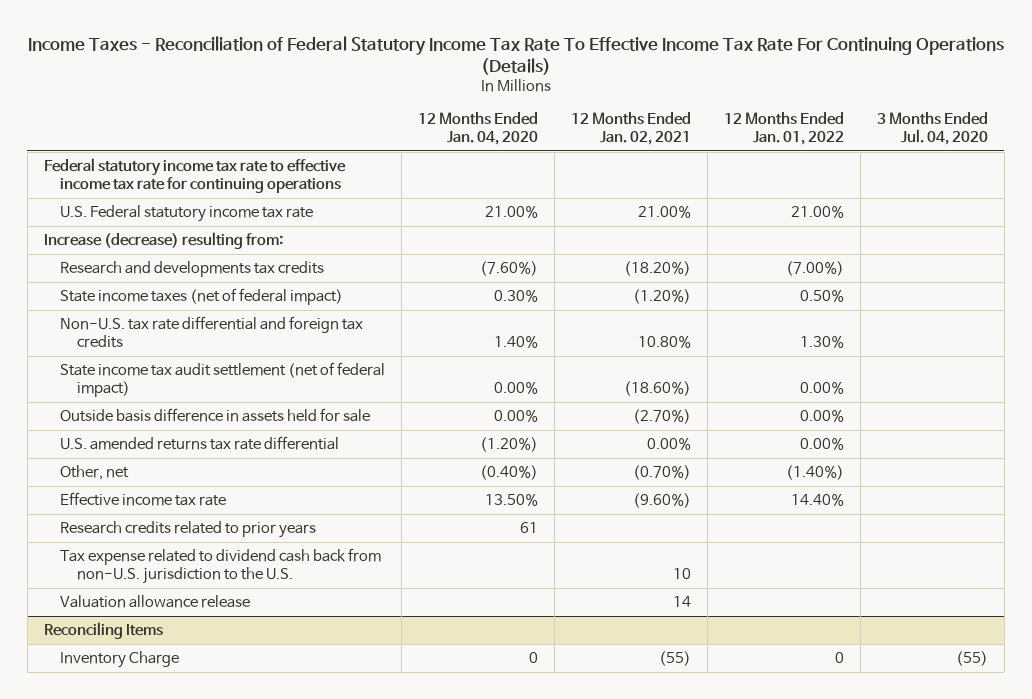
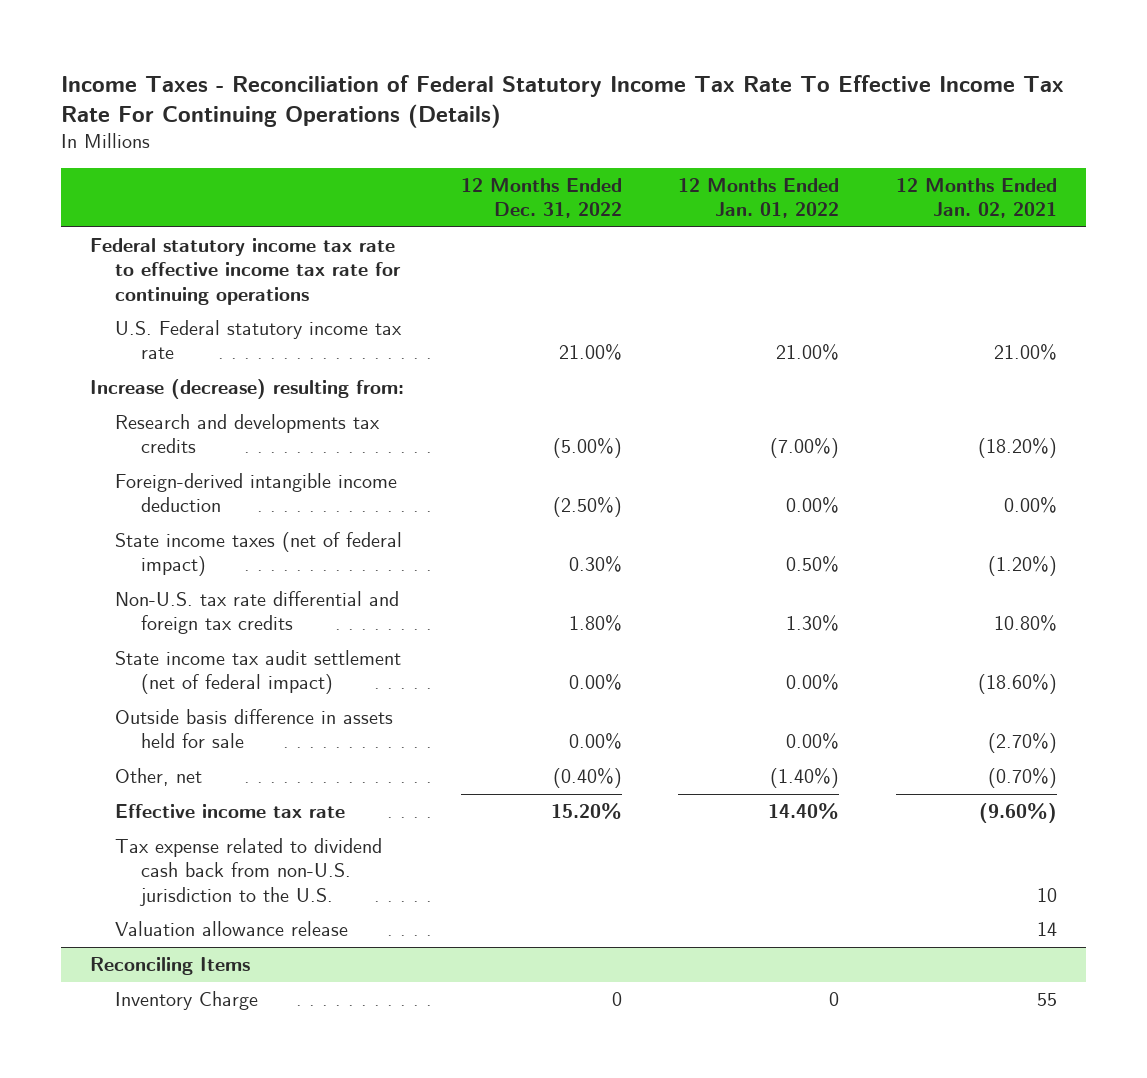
- | 12 Months Ended Jan. 04, 2020 | 12 Months Ended Jan. 02, 2021 | 12 Months Ended Jan. 01, 2022 | 3 Months Ended Jul. 04, 2020
+ | 12 Months Ended Dec. 31, 2022 | 12 Months Ended Jan. 01, 2022 | 12 Months Ended Jan. 02, 2021
+ Foreign-derived intangible income deduction | (2.50%) | 0.00% | 0.00%
- U.S. amended returns tax rate differential | (1.20%) | 0.00% | 0.00% |
- Research credits related to prior years | 61 | | |
@ Reconciling Items
- Inventory Charge | 0 | (55) | 0 | (55)
+ Inventory Charge | 0 | 0 | 55

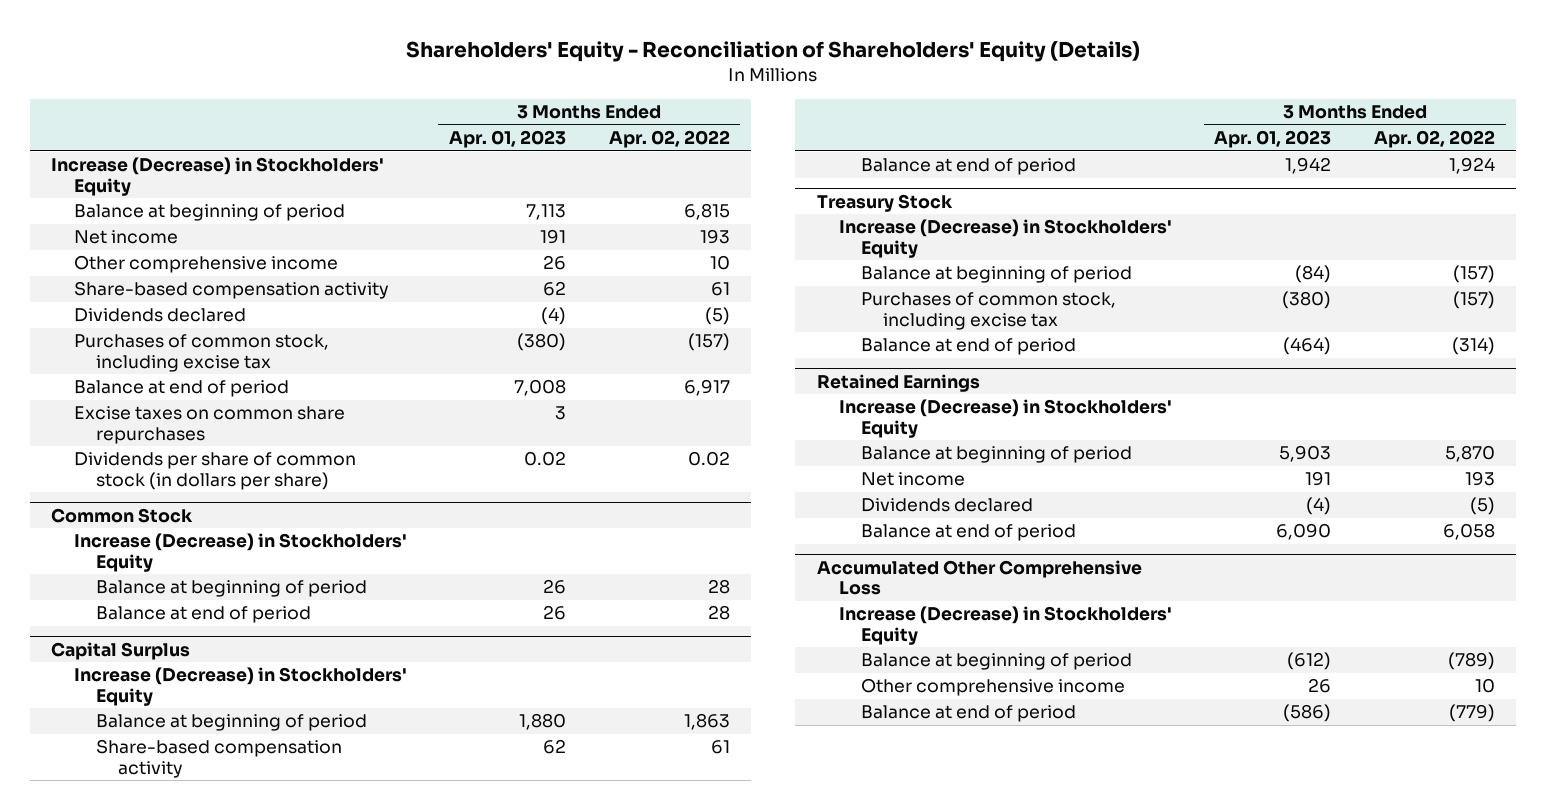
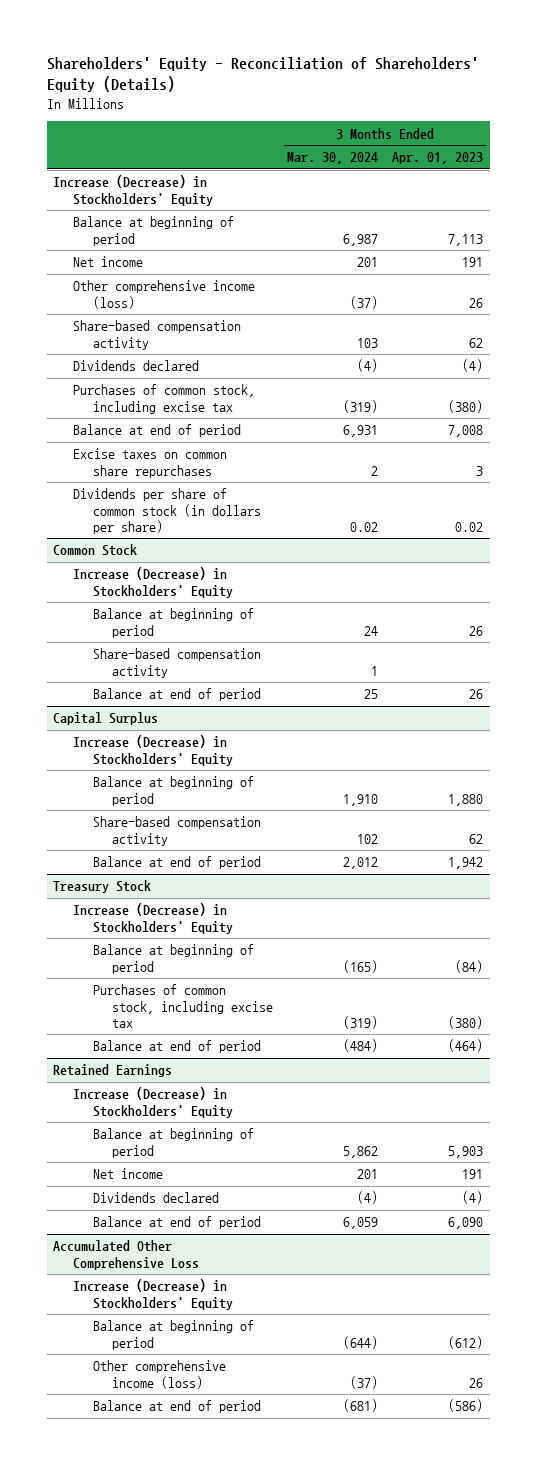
- | 3 Months Ended Apr. 01, 2023 | 3 Months Ended Apr. 02, 2022
+ | 3 Months Ended Mar. 30, 2024 | 3 Months Ended Apr. 01, 2023
- Other comprehensive income | 26 | 10
+ Other comprehensive income (loss) | (37) | 26
@ Common Stock
+ Share-based compensation activity | 1 |
@ Accumulated Other Comprehensive Loss
- Other comprehensive income | 26 | 10
+ Other comprehensive income (loss) | (37) | 26

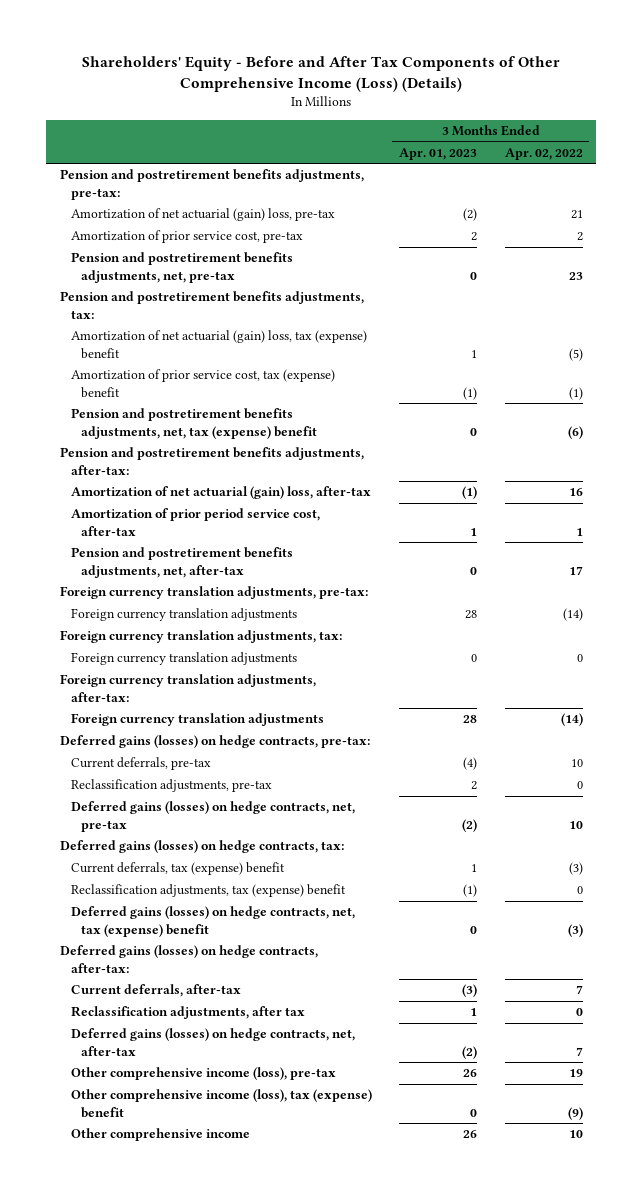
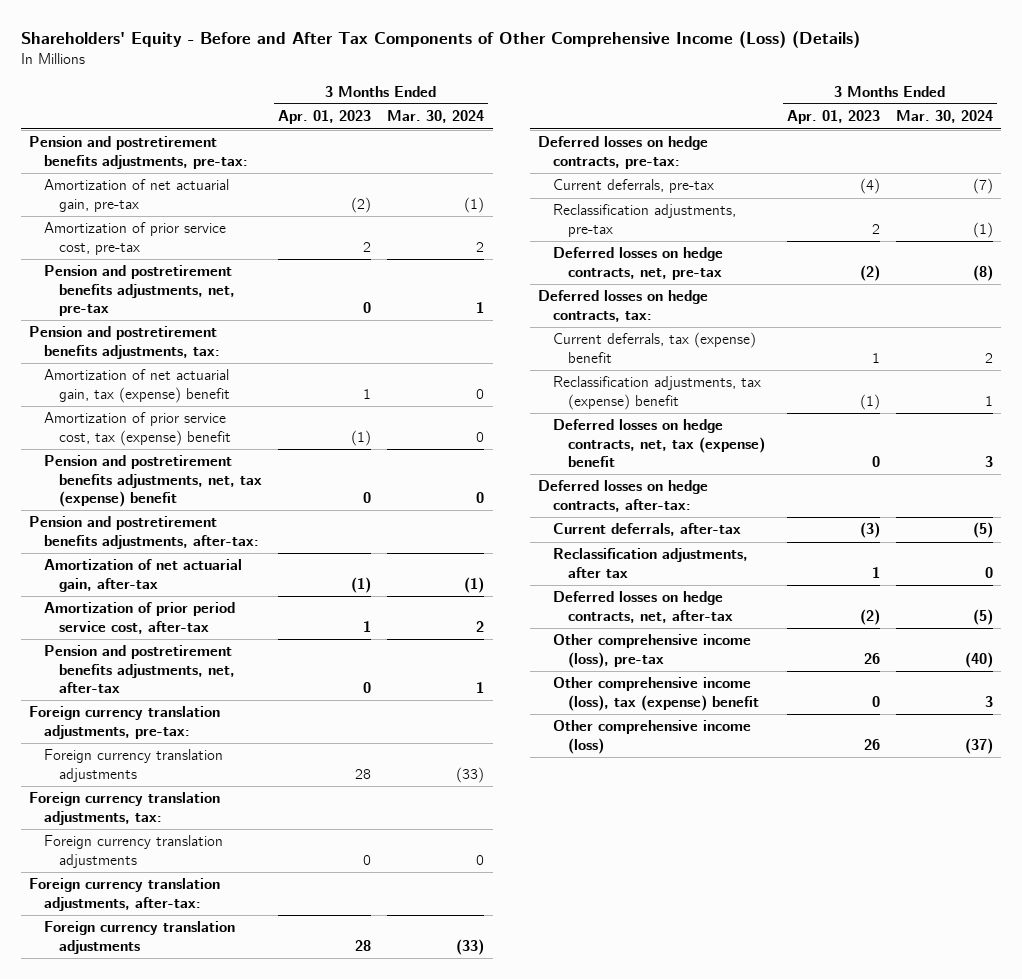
- | 3 Months Ended Apr. 01, 2023 | 3 Months Ended Apr. 02, 2022
+ | 3 Months Ended Apr. 01, 2023 | 3 Months Ended Mar. 30, 2024
- Amortization of net actuarial (gain) loss, pre-tax | (2) | 21
+ Amortization of net actuarial gain, pre-tax | (2) | (1)
- Amortization of net actuarial (gain) loss, tax (expense) benefit | 1 | (5)
+ Amortization of net actuarial gain, tax (expense) benefit | 1 | 0
- Amortization of net actuarial (gain) loss, after-tax | (1) | 16
+ Amortization of net actuarial gain, after-tax | (1) | (1)
- Deferred gains (losses) on hedge contracts, pre-tax:
+ Deferred losses on hedge contracts, pre-tax:
- Deferred gains (losses) on hedge contracts, net, pre-tax | (2) | 10
- Deferred gains (losses) on hedge contracts, tax:
+ Deferred losses on hedge contracts, net, pre-tax | (2) | (8)
+ Deferred losses on hedge contracts, tax:
- Deferred gains (losses) on hedge contracts, net, tax (expense) benefit | 0 | (3)
- Deferred gains (losses) on hedge contracts, after-tax:
+ Deferred losses on hedge contracts, net, tax (expense) benefit | 0 | 3
+ Deferred losses on hedge contracts, after-tax:
- Deferred gains (losses) on hedge contracts, net, after-tax | (2) | 7
+ Deferred losses on hedge contracts, net, after-tax | (2) | (5)
- Other comprehensive income | 26 | 10
+ Other comprehensive income (loss) | 26 | (37)

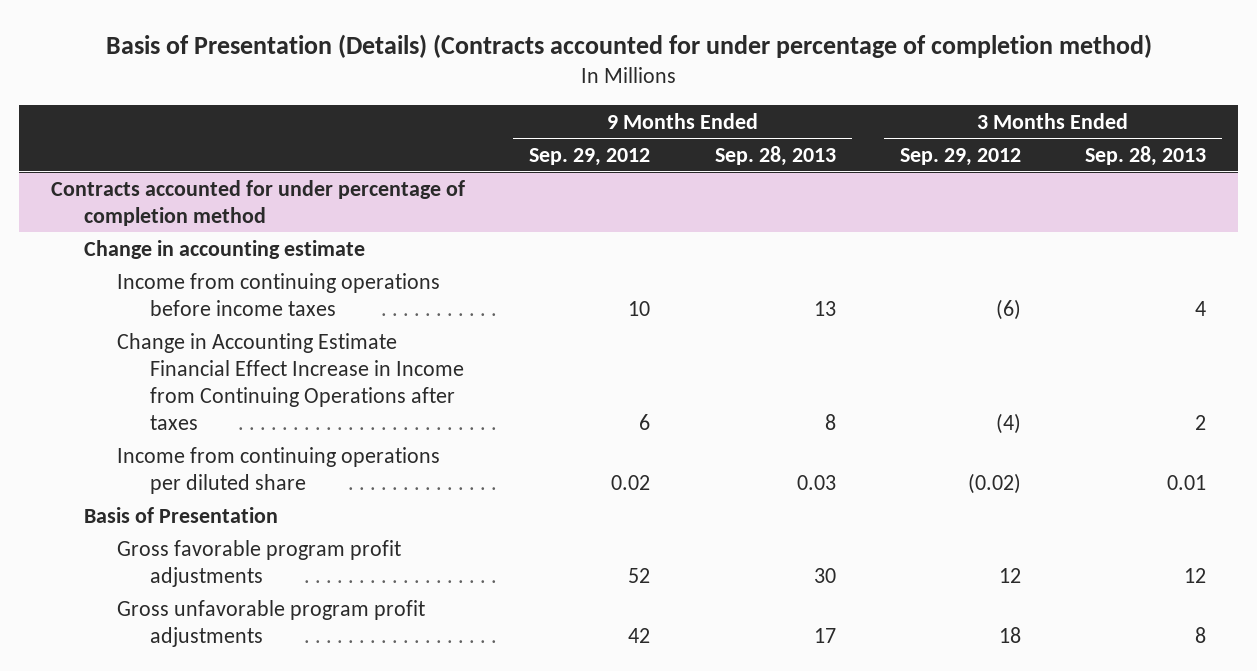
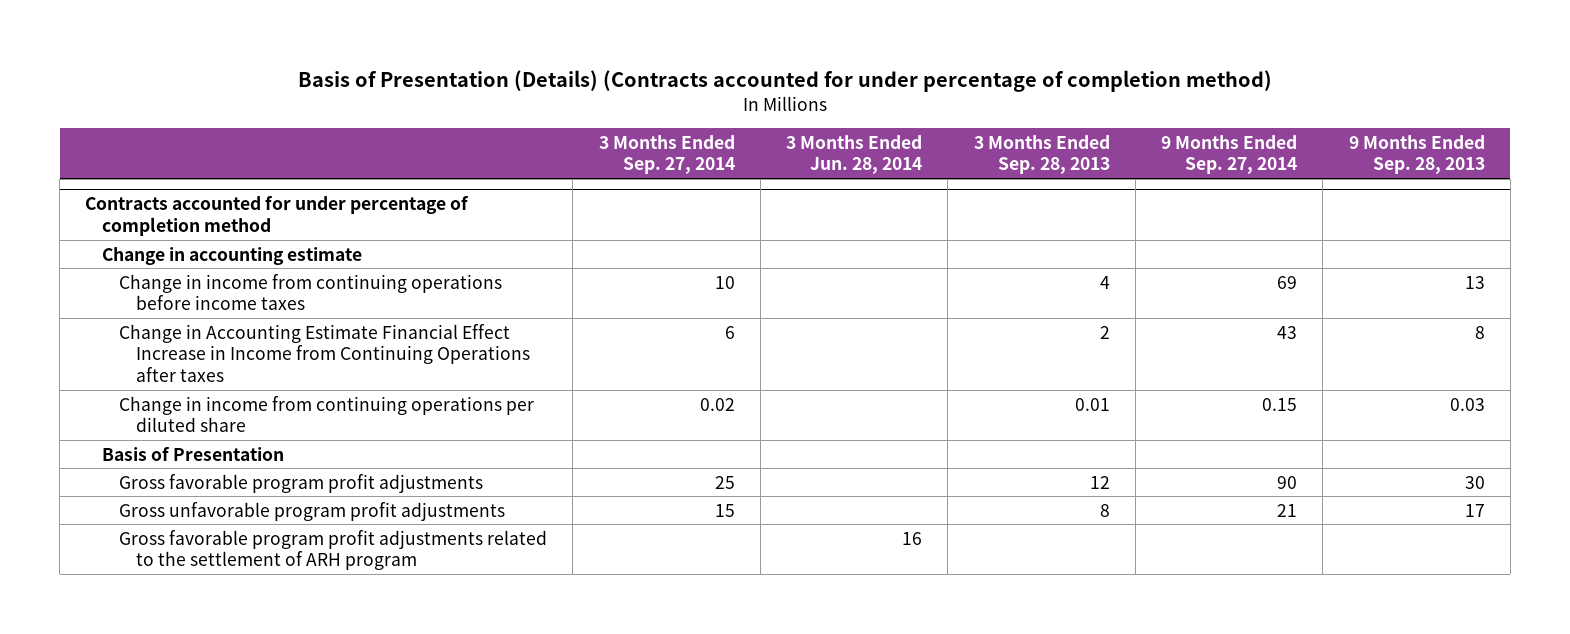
- | 9 Months Ended Sep. 29, 2012 | 9 Months Ended Sep. 28, 2013 | 3 Months Ended Sep. 29, 2012 | 3 Months Ended Sep. 28, 2013
+ | 3 Months Ended Sep. 27, 2014 | 3 Months Ended Jun. 28, 2014 | 3 Months Ended Sep. 28, 2013 | 9 Months Ended Sep. 27, 2014 | 9 Months Ended Sep. 28, 2013
@ Contracts accounted for under percentage of completion method
- Income from continuing operations before income taxes | 10 | 13 | (6) | 4
+ Change in income from continuing operations before income taxes | 10 | | 4 | 69 | 13
- Income from continuing operations per diluted share | 0.02 | 0.03 | (0.02) | 0.01
+ Change in income from continuing operations per diluted share | 0.02 | | 0.01 | 0.15 | 0.03
+ Gross favorable program profit adjustments related to the settlement of ARH program | | 16 | | |

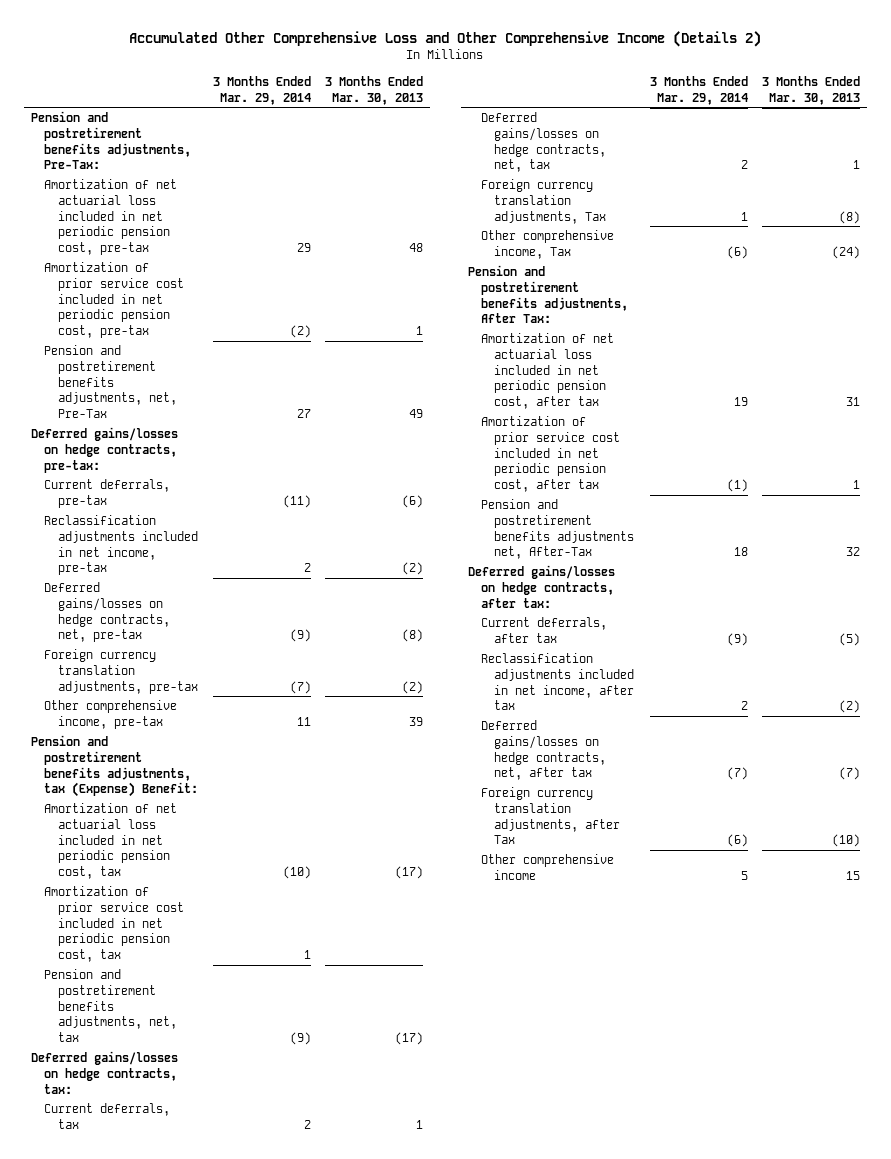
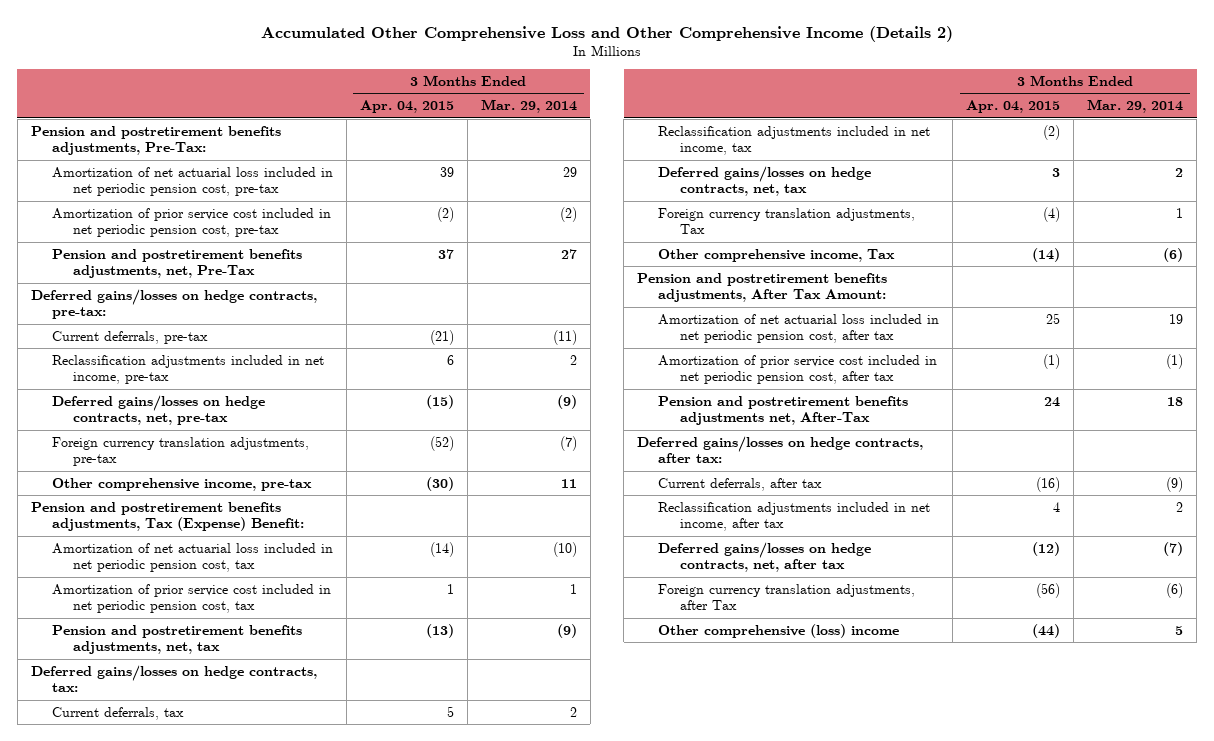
- | 3 Months Ended Mar. 29, 2014 | 3 Months Ended Mar. 30, 2013
+ | 3 Months Ended Apr. 04, 2015 | 3 Months Ended Mar. 29, 2014
- Pension and postretirement benefits adjustments, tax (Expense) Benefit:
+ Pension and postretirement benefits adjustments, Tax (Expense) Benefit:
+ Reclassification adjustments included in net income, tax | (2) |
- Pension and postretirement benefits adjustments, After Tax:
+ Pension and postretirement benefits adjustments, After Tax Amount:
- Other comprehensive income | 5 | 15
+ Other comprehensive (loss) income | (44) | 5

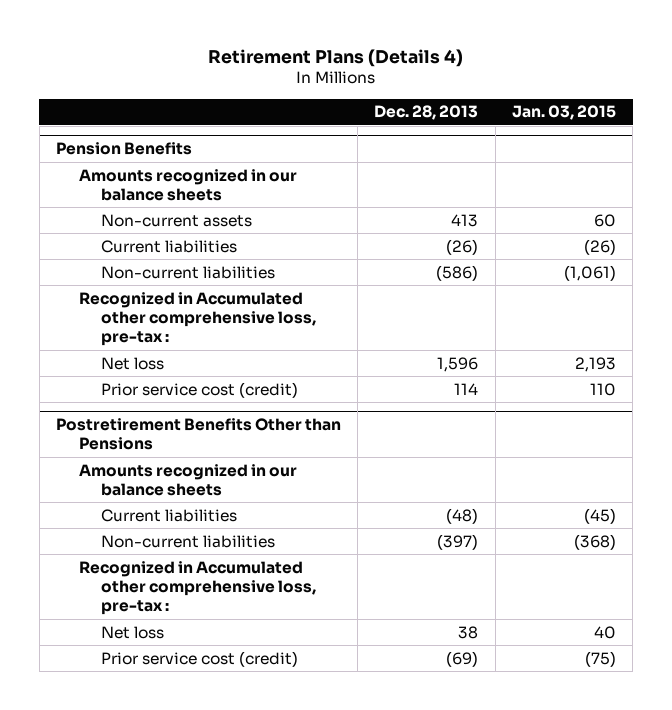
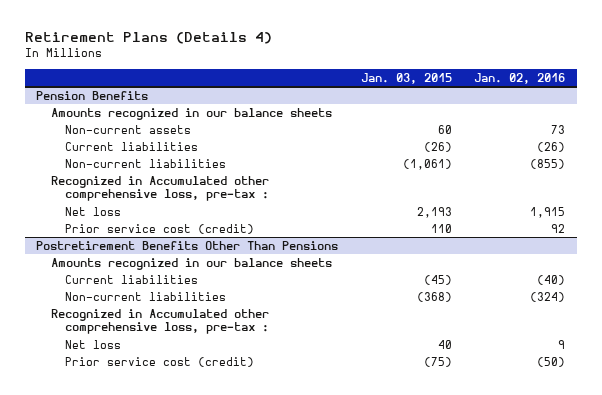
- | Dec. 28, 2013 | Jan. 03, 2015
+ | Jan. 03, 2015 | Jan. 02, 2016
- Postretirement Benefits Other than Pensions
+ Postretirement Benefits Other Than Pensions

